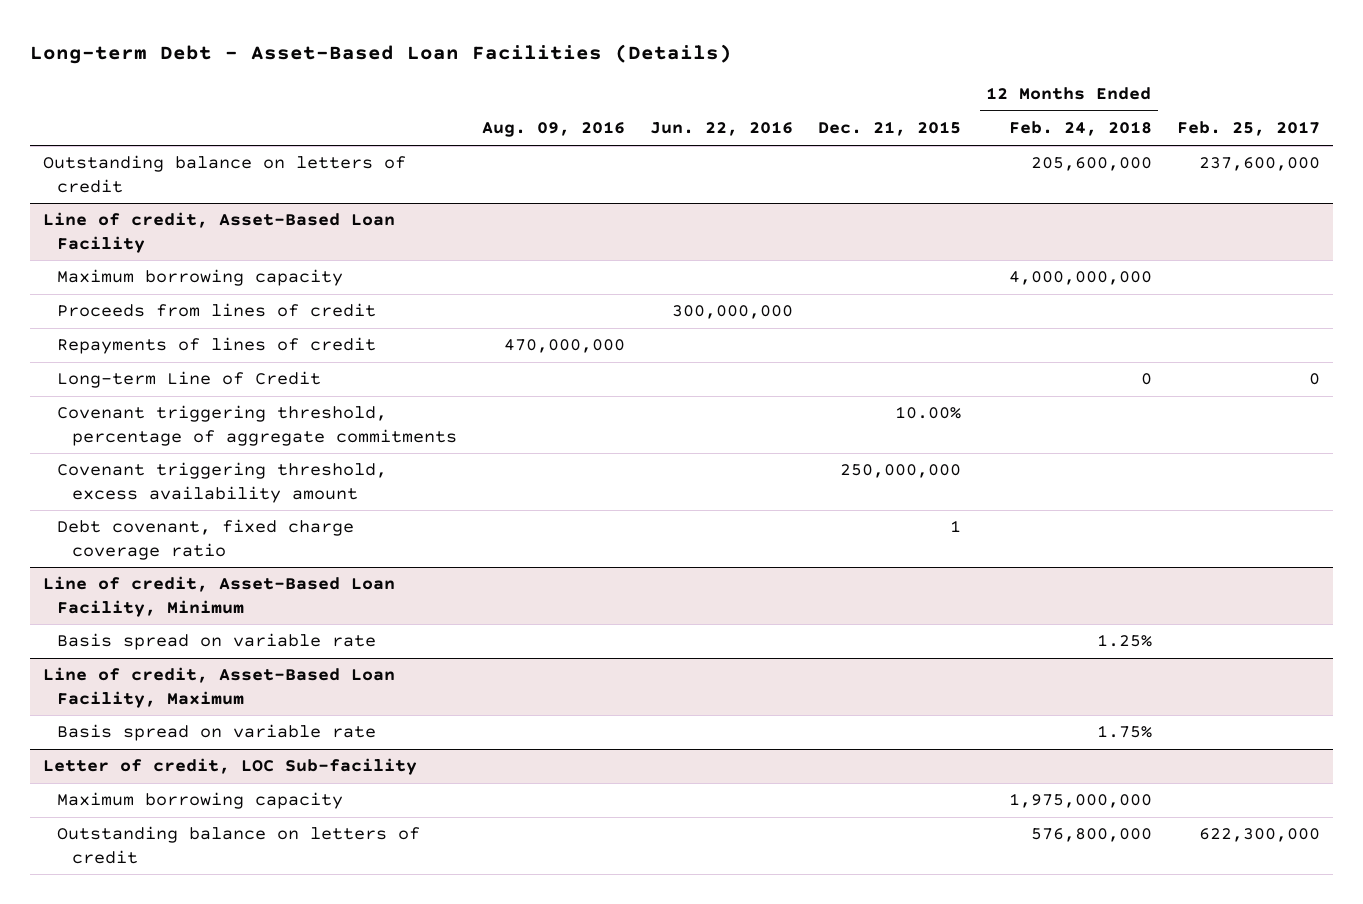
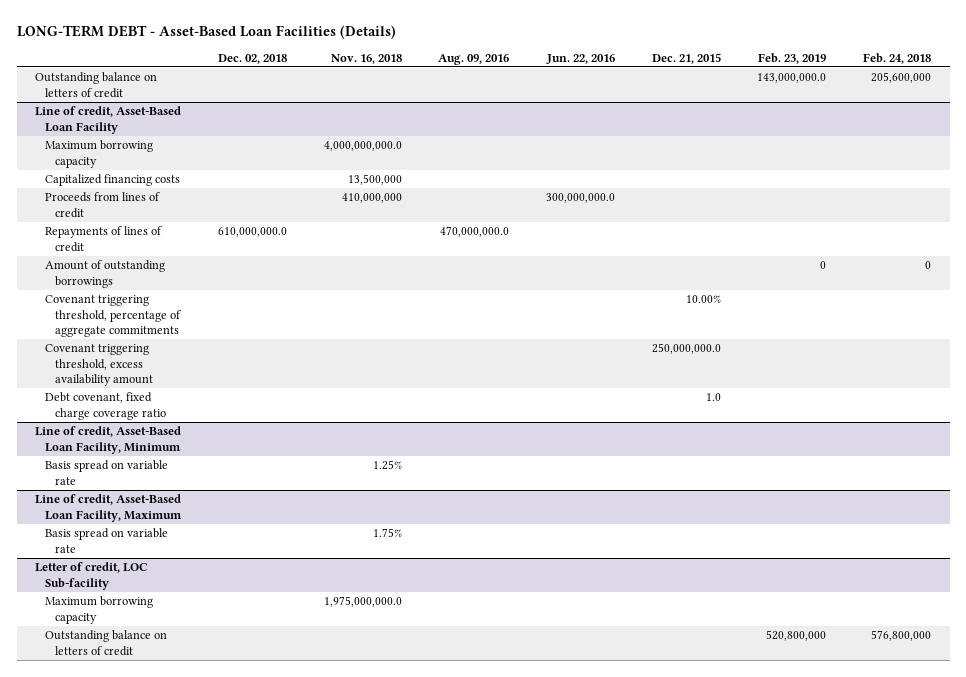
- Long-term Debt - Asset-Based Loan Facilities (Details)
+ LONG-TERM DEBT - Asset-Based Loan Facilities (Details)
- | Aug. 09, 2016 | Jun. 22, 2016 | Dec. 21, 2015 | 12 Months Ended Feb. 24, 2018 | Feb. 25, 2017
+ | Dec. 02, 2018 | Nov. 16, 2018 | Aug. 09, 2016 | Jun. 22, 2016 | Dec. 21, 2015 | Feb. 23, 2019 | Feb. 24, 2018
@ Line of credit, Asset-Based Loan Facility
- Proceeds from lines of credit | | 300,000,000 | | |
- Repayments of lines of credit | 470,000,000 | | | |
- Long-term Line of Credit | | | | 0 | 0
+ Capitalized financing costs | | 13,500,000 | | | | |
+ Proceeds from lines of credit | | 410,000,000 | | 300,000,000.0 | | |
+ Repayments of lines of credit | 610,000,000.0 | | 470,000,000.0 | | | |
+ Amount of outstanding borrowings | | | | | | 0 | 0
- Covenant triggering threshold, excess availability amount | | | 250,000,000 | |
- Debt covenant, fixed charge coverage ratio | | | 1 | |
+ Covenant triggering threshold, excess availability amount | | | | | 250,000,000.0 | |
+ Debt covenant, fixed charge coverage ratio | | | | | 1.0 | |

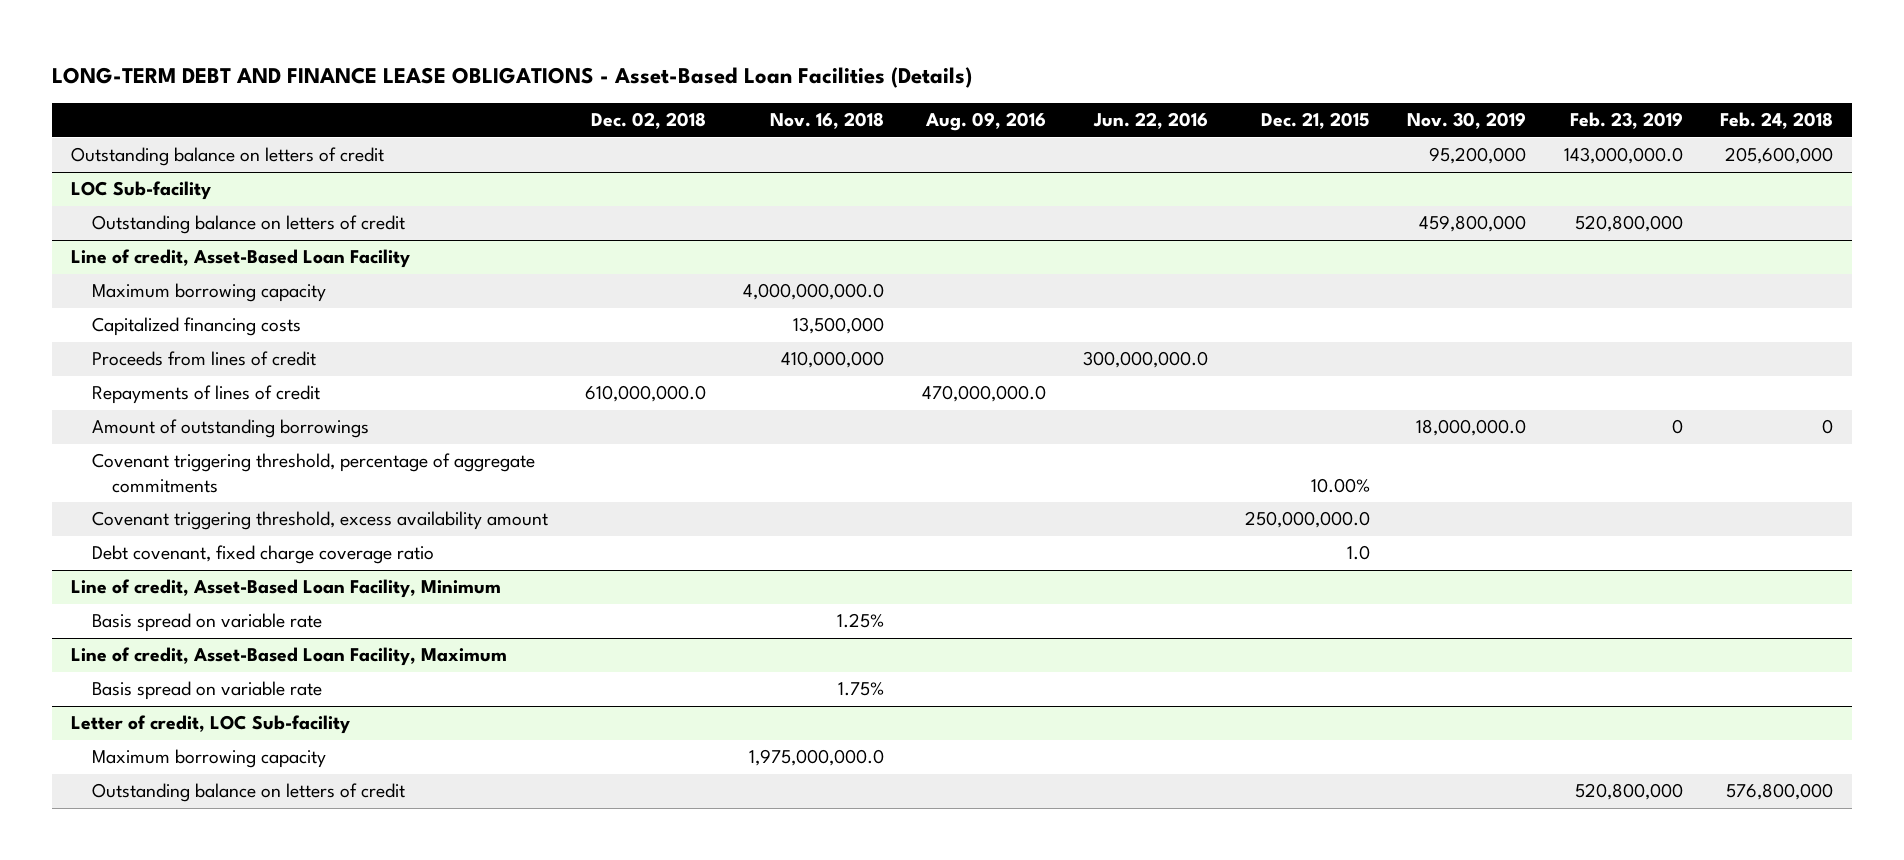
- LONG-TERM DEBT - Asset-Based Loan Facilities (Details)
+ LONG-TERM DEBT AND FINANCE LEASE OBLIGATIONS - Asset-Based Loan Facilities (Details)
- | Dec. 02, 2018 | Nov. 16, 2018 | Aug. 09, 2016 | Jun. 22, 2016 | Dec. 21, 2015 | Feb. 23, 2019 | Feb. 24, 2018
+ | Dec. 02, 2018 | Nov. 16, 2018 | Aug. 09, 2016 | Jun. 22, 2016 | Dec. 21, 2015 | Nov. 30, 2019 | Feb. 23, 2019 | Feb. 24, 2018
+ LOC Sub-facility
+ Outstanding balance on letters of credit | | | | | | 459,800,000 | 520,800,000 |

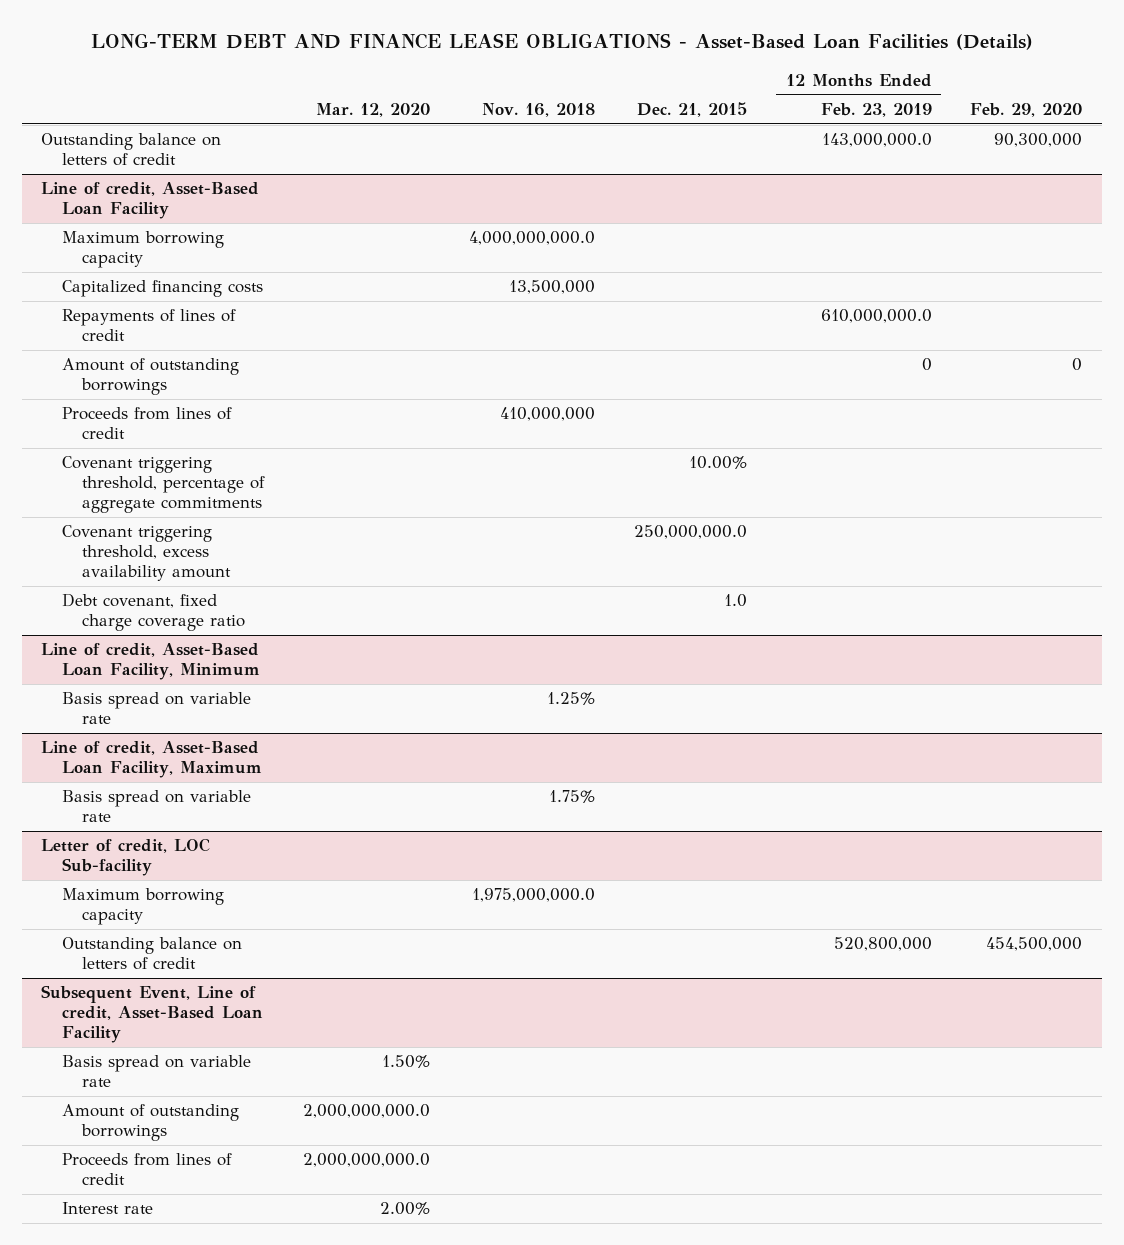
- | Dec. 02, 2018 | Nov. 16, 2018 | Aug. 09, 2016 | Jun. 22, 2016 | Dec. 21, 2015 | Nov. 30, 2019 | Feb. 23, 2019 | Feb. 24, 2018
+ | Mar. 12, 2020 | Nov. 16, 2018 | Dec. 21, 2015 | 12 Months Ended Feb. 23, 2019 | Feb. 29, 2020
- LOC Sub-facility
- Outstanding balance on letters of credit | | | | | | 459,800,000 | 520,800,000 |
@ Line of credit, Asset-Based Loan Facility
moved down: Proceeds from lines of credit | | 410,000,000 | | |
+ Subsequent Event, Line of credit, Asset-Based Loan Facility
+ Basis spread on variable rate | 1.50% | | | |
+ Amount of outstanding borrowings | 2,000,000,000.0 | | | |
+ Proceeds from lines of credit | 2,000,000,000.0 | | | |
+ Interest rate | 2.00% | | | |

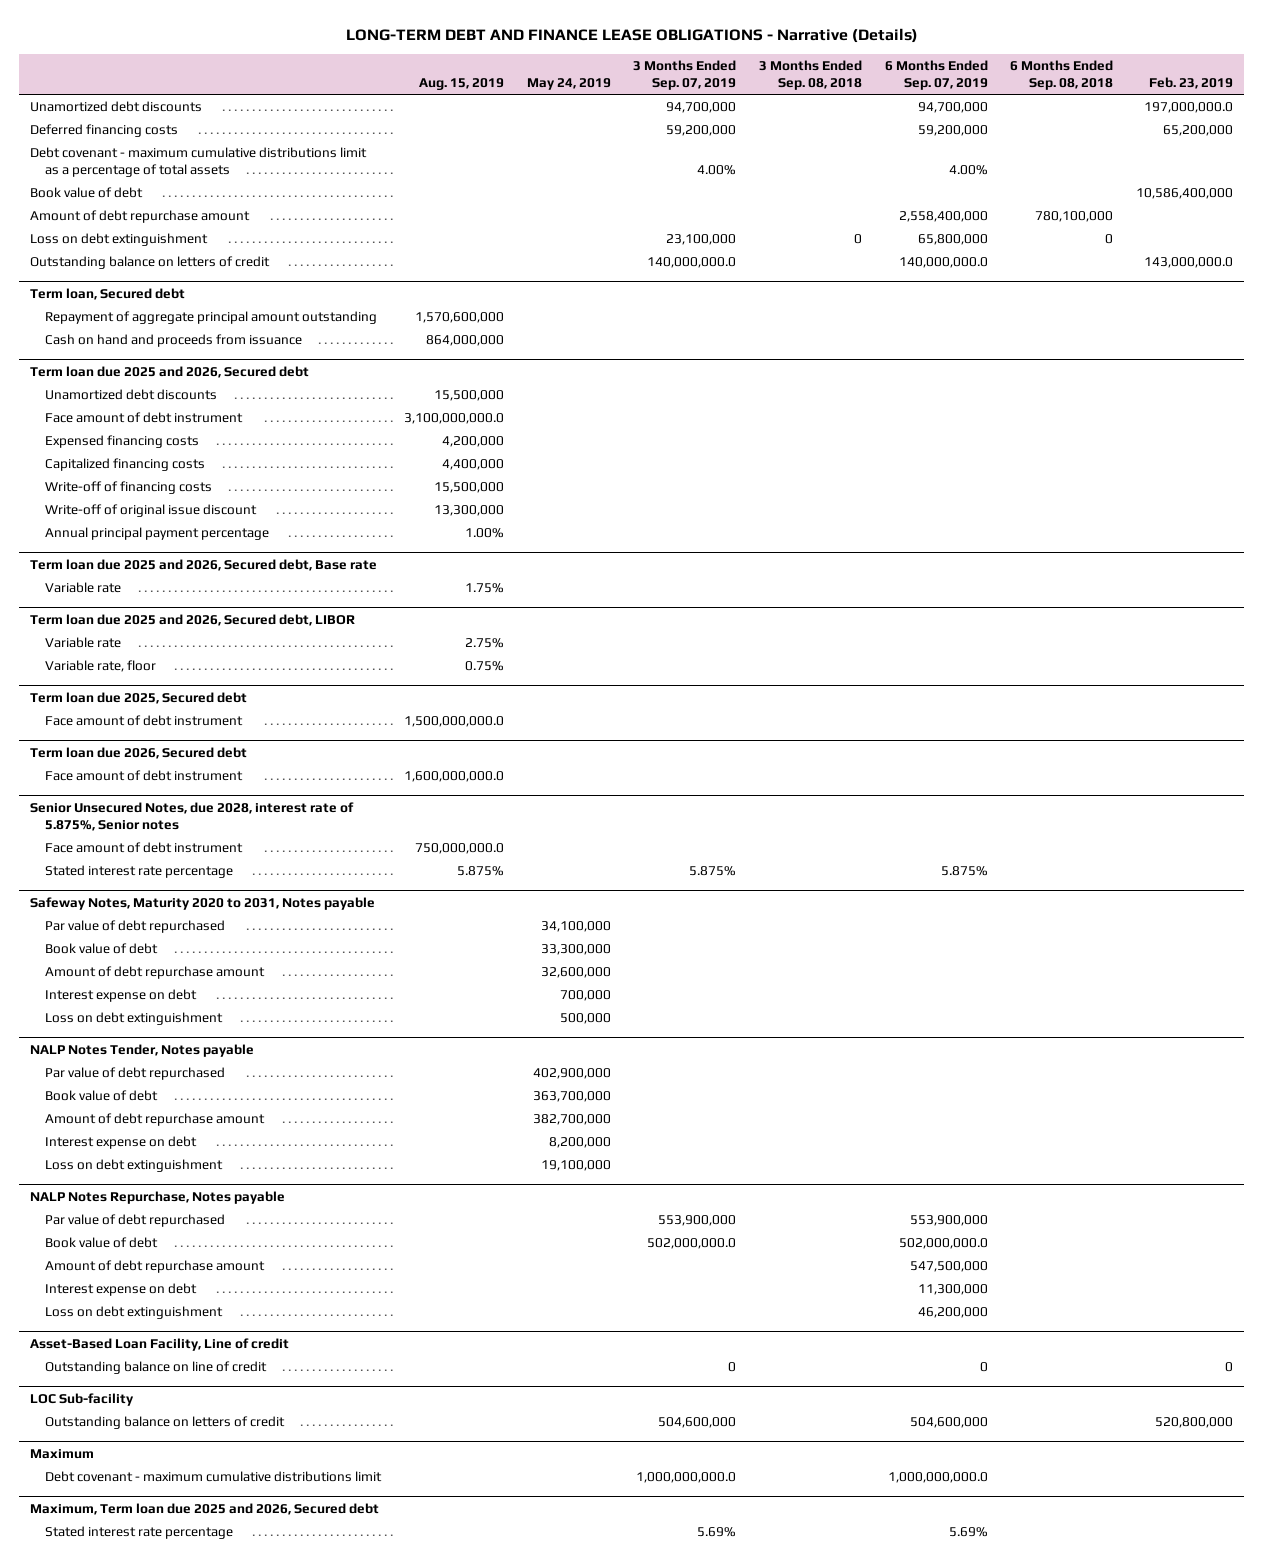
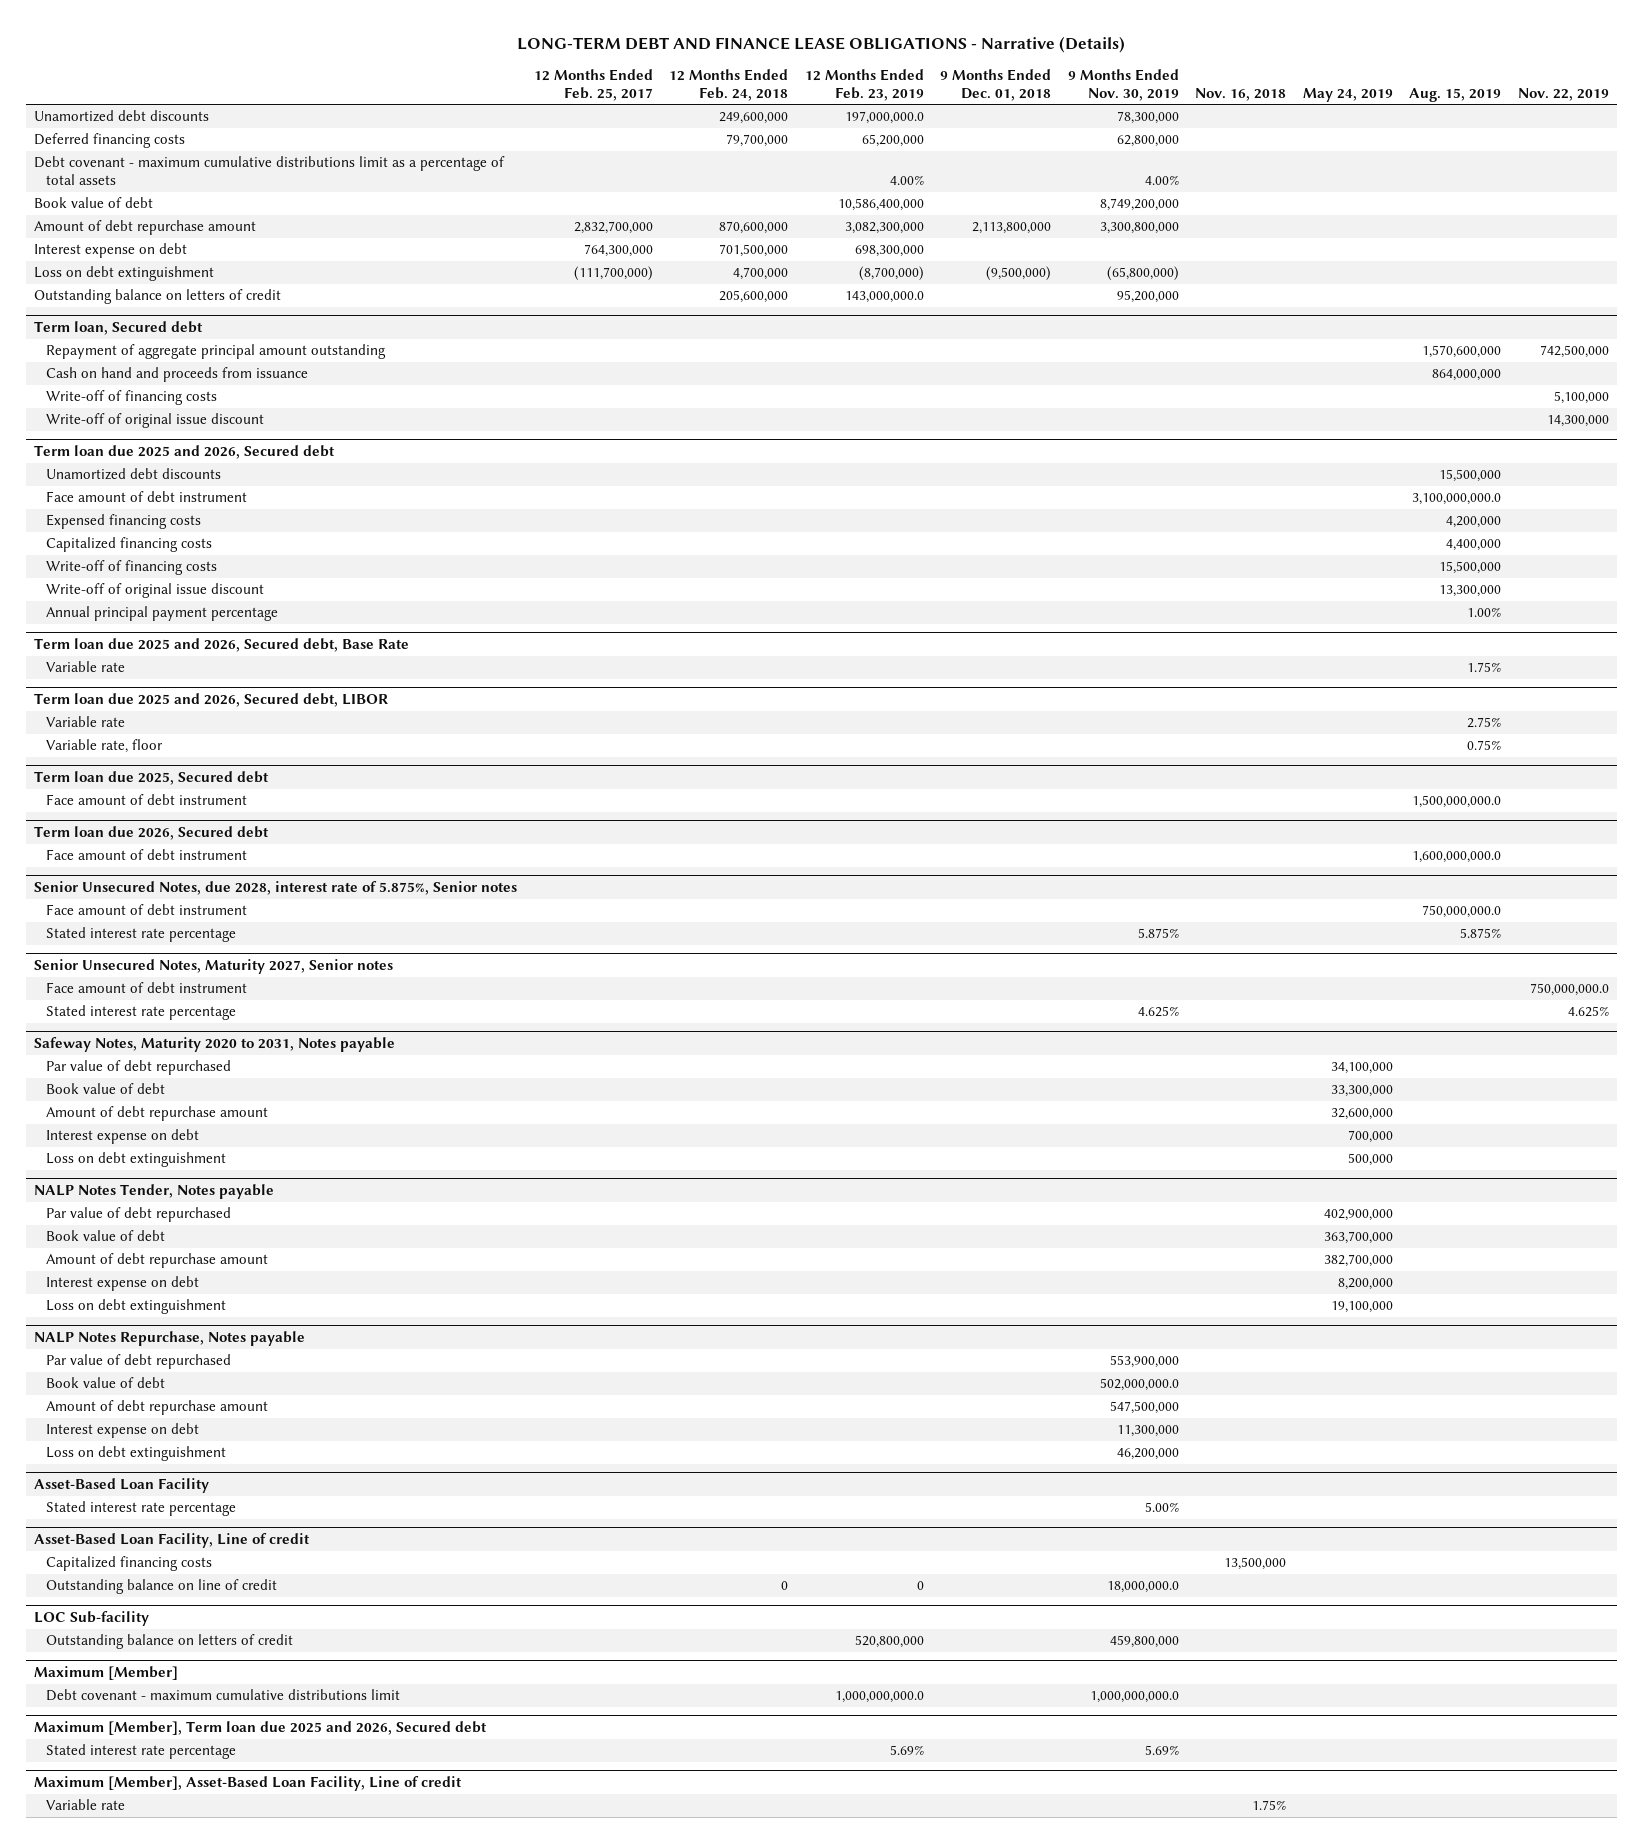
- | Aug. 15, 2019 | May 24, 2019 | 3 Months Ended Sep. 07, 2019 | 3 Months Ended Sep. 08, 2018 | 6 Months Ended Sep. 07, 2019 | 6 Months Ended Sep. 08, 2018 | Feb. 23, 2019
+ | 12 Months Ended Feb. 25, 2017 | 12 Months Ended Feb. 24, 2018 | 12 Months Ended Feb. 23, 2019 | 9 Months Ended Dec. 01, 2018 | 9 Months Ended Nov. 30, 2019 | Nov. 16, 2018 | May 24, 2019 | Aug. 15, 2019 | Nov. 22, 2019
+ Interest expense on debt | 764,300,000 | 701,500,000 | 698,300,000 | | | | | |
@ Term loan, Secured debt
+ Write-off of financing costs | | | | | | | | | 5,100,000
+ Write-off of original issue discount | | | | | | | | | 14,300,000
- Term loan due 2025 and 2026, Secured debt, Base rate
+ Term loan due 2025 and 2026, Secured debt, Base Rate
+ Senior Unsecured Notes, Maturity 2027, Senior notes
+ Face amount of debt instrument | | | | | | | | | 750,000,000.0
+ Stated interest rate percentage | | | | | 4.625% | | | | 4.625%
+ Asset-Based Loan Facility
+ Stated interest rate percentage | | | | | 5.00% | | | |
@ Asset-Based Loan Facility, Line of credit
+ Capitalized financing costs | | | | | | 13,500,000 | | |
- Maximum
+ Maximum [Member]
- Maximum, Term loan due 2025 and 2026, Secured debt
+ Maximum [Member], Term loan due 2025 and 2026, Secured debt
+ Maximum [Member], Asset-Based Loan Facility, Line of credit
+ Variable rate | | | | | | 1.75% | | |

